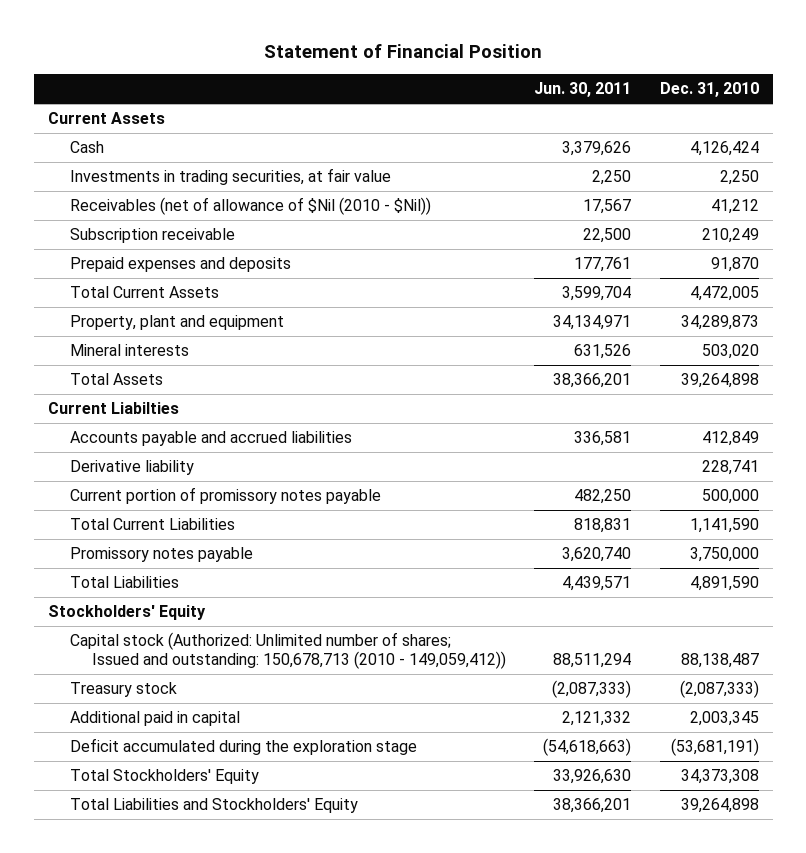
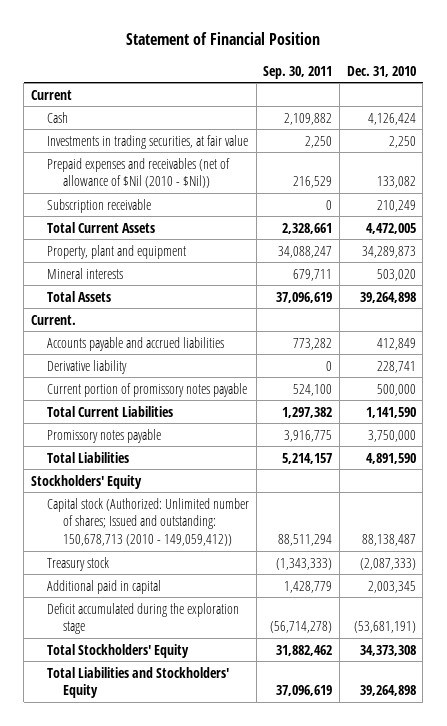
- | Jun. 30, 2011 | Dec. 31, 2010
+ | Sep. 30, 2011 | Dec. 31, 2010
- Current Assets
+ Current
- Receivables (net of allowance of $Nil (2010 - $Nil)) | 17,567 | 41,212
+ Prepaid expenses and receivables (net of allowance of $Nil (2010 - $Nil)) | 216,529 | 133,082
- Prepaid expenses and deposits | 177,761 | 91,870
- Current Liabilties
+ Current.

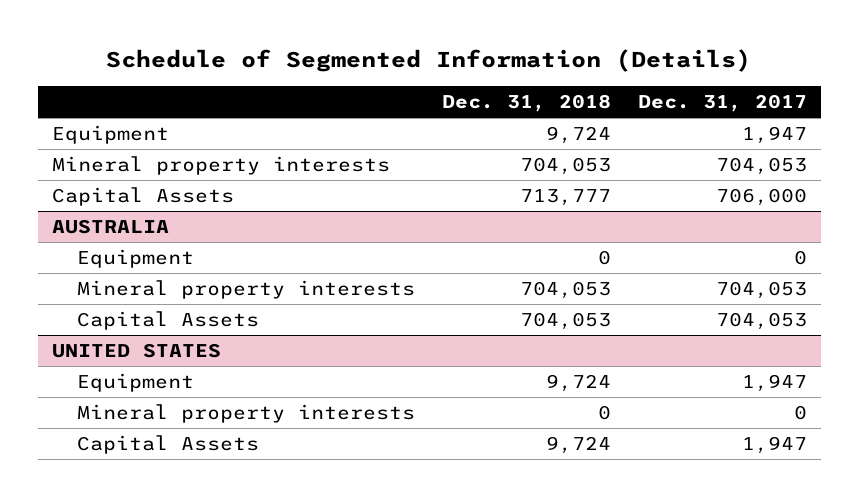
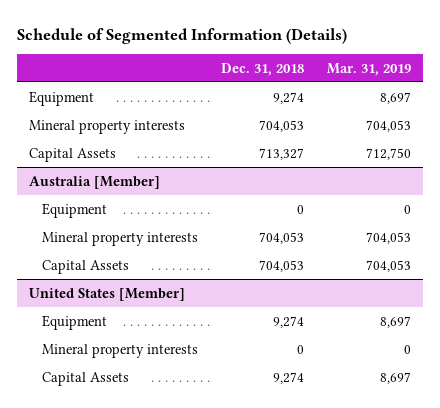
- | Dec. 31, 2018 | Dec. 31, 2017
+ | Dec. 31, 2018 | Mar. 31, 2019
- Equipment | 9,724 | 1,947
+ Equipment | 9,274 | 8,697
- Capital Assets | 713,777 | 706,000
- AUSTRALIA
+ Capital Assets | 713,327 | 712,750
+ Australia [Member]
- UNITED STATES
- Equipment | 9,724 | 1,947
+ United States [Member]
+ Equipment | 9,274 | 8,697
- Capital Assets | 9,724 | 1,947
+ Capital Assets | 9,274 | 8,697

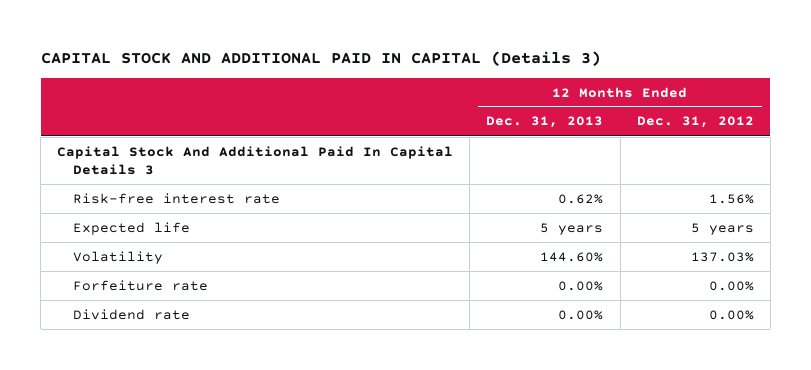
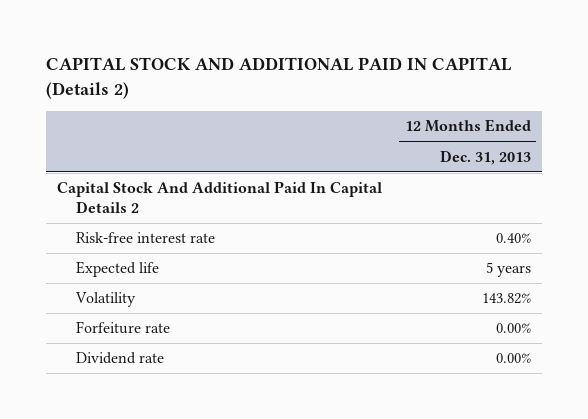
- CAPITAL STOCK AND ADDITIONAL PAID IN CAPITAL (Details 3)
+ CAPITAL STOCK AND ADDITIONAL PAID IN CAPITAL (Details 2)
- | 12 Months Ended Dec. 31, 2013 | 12 Months Ended Dec. 31, 2012
+ | 12 Months Ended Dec. 31, 2013
- Capital Stock And Additional Paid In Capital Details 3
- Risk-free interest rate | 0.62% | 1.56%
+ Capital Stock And Additional Paid In Capital Details 2
+ Risk-free interest rate | 0.40%
- Volatility | 144.60% | 137.03%
+ Volatility | 143.82%

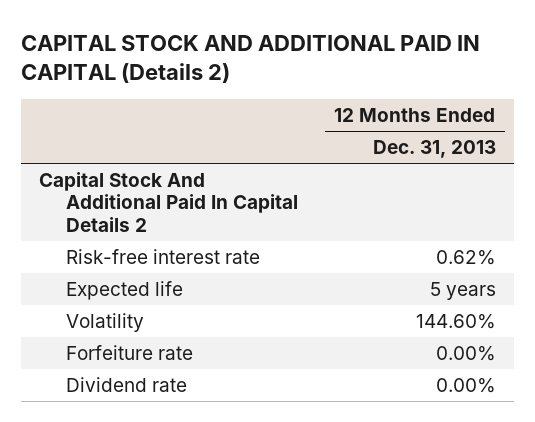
- Risk-free interest rate | 0.40%
+ Risk-free interest rate | 0.62%
- Volatility | 143.82%
+ Volatility | 144.60%

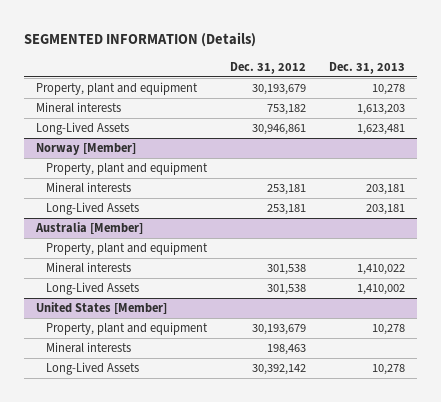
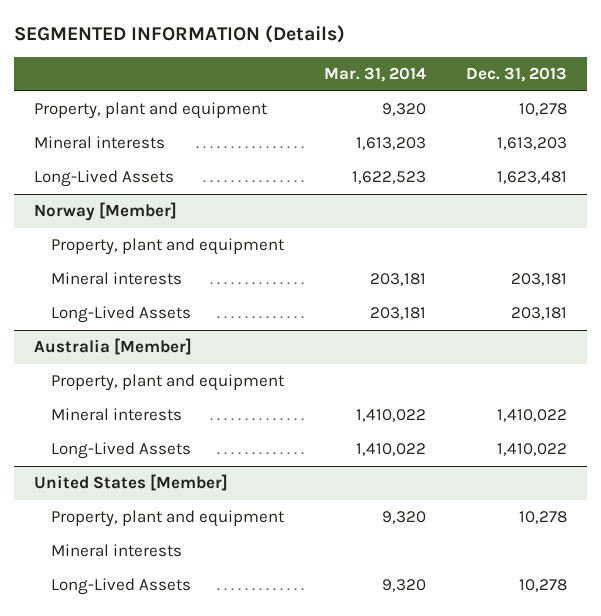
- | Dec. 31, 2012 | Dec. 31, 2013
+ | Mar. 31, 2014 | Dec. 31, 2013
@ Australia [Member]
- Long-Lived Assets | 301,538 | 1,410,002
+ Long-Lived Assets | 1,410,022 | 1,410,022

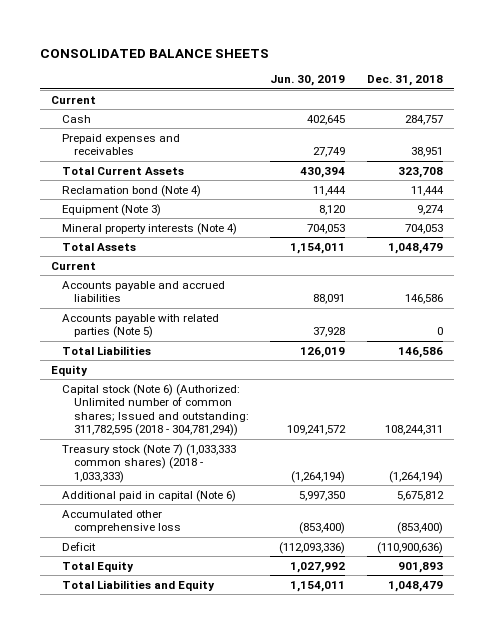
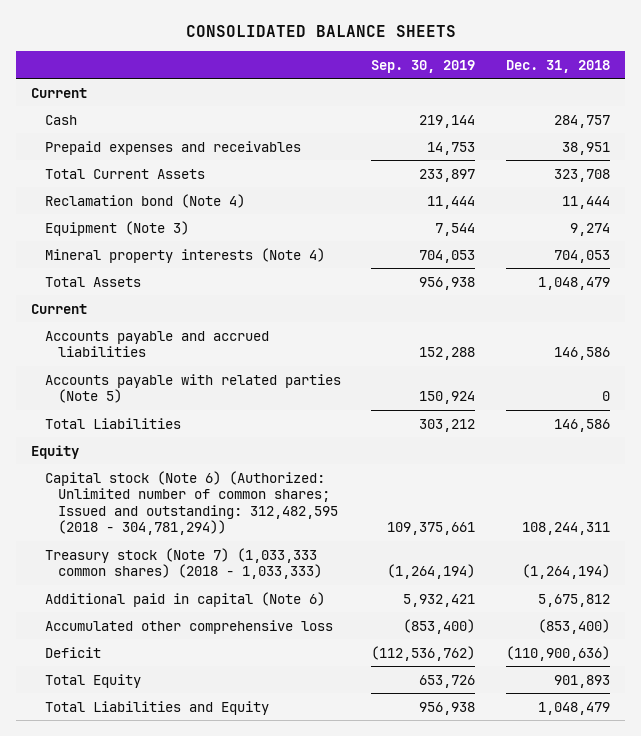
- | Jun. 30, 2019 | Dec. 31, 2018
+ | Sep. 30, 2019 | Dec. 31, 2018
- Capital stock (Note 6) (Authorized: Unlimited number of common shares; Issued and outstanding: 311,782,595 (2018 - 304,781,294)) | 109,241,572 | 108,244,311
+ Capital stock (Note 6) (Authorized: Unlimited number of common shares; Issued and outstanding: 312,482,595 (2018 - 304,781,294)) | 109,375,661 | 108,244,311

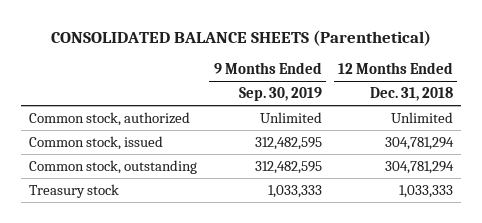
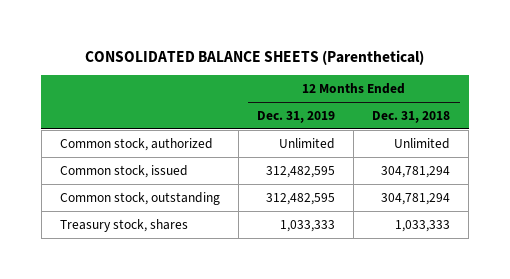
- | 9 Months Ended Sep. 30, 2019 | 12 Months Ended Dec. 31, 2018
+ | 12 Months Ended Dec. 31, 2019 | 12 Months Ended Dec. 31, 2018
- Treasury stock | 1,033,333 | 1,033,333
+ Treasury stock, shares | 1,033,333 | 1,033,333

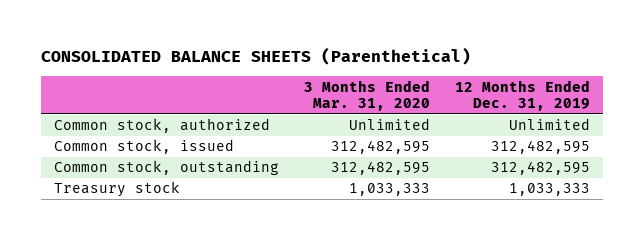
- | 12 Months Ended Dec. 31, 2019 | 12 Months Ended Dec. 31, 2018
+ | 3 Months Ended Mar. 31, 2020 | 12 Months Ended Dec. 31, 2019
- Treasury stock, shares | 1,033,333 | 1,033,333
+ Treasury stock | 1,033,333 | 1,033,333

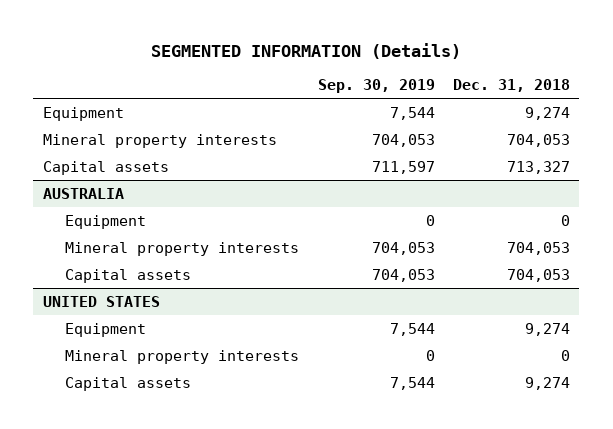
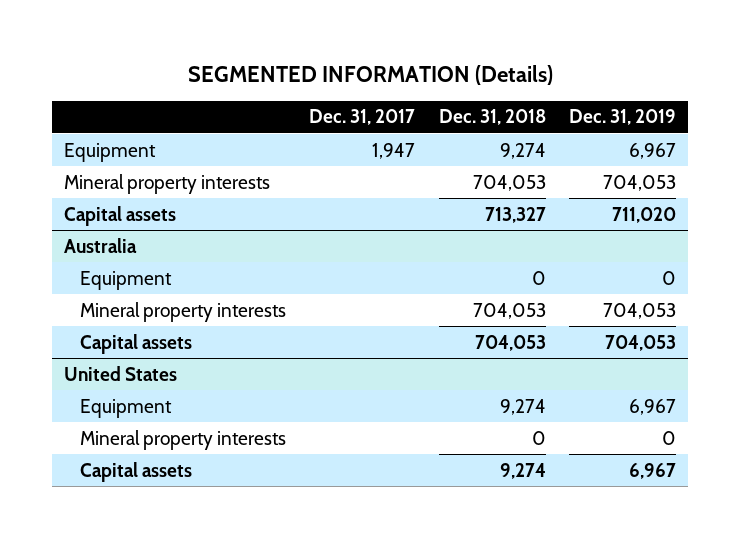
- | Sep. 30, 2019 | Dec. 31, 2018
+ | Dec. 31, 2017 | Dec. 31, 2018 | Dec. 31, 2019
- AUSTRALIA
+ Australia
- UNITED STATES
+ United States

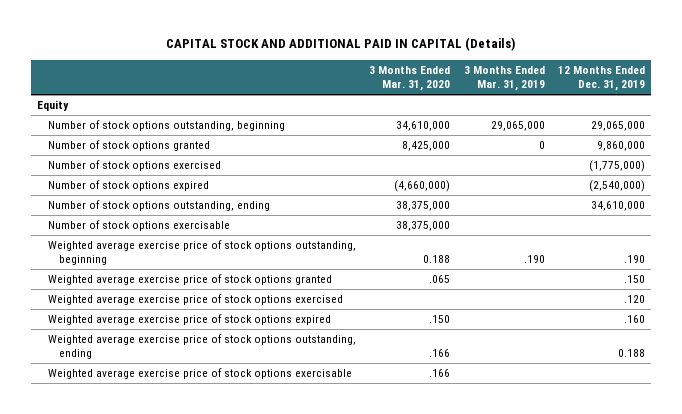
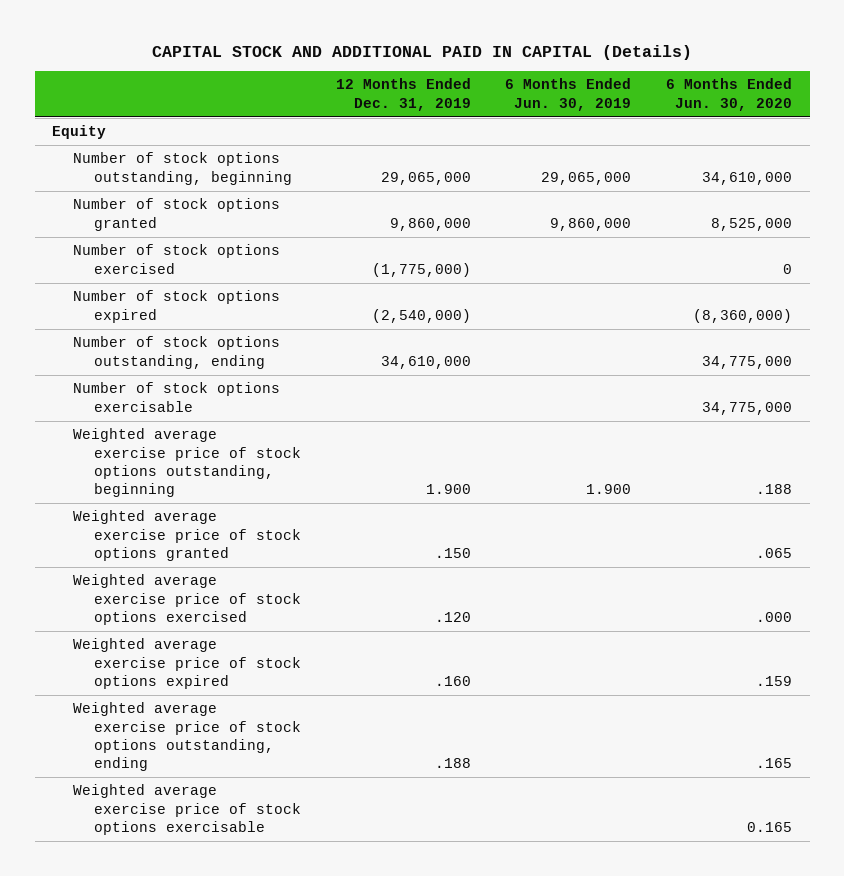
- | 3 Months Ended Mar. 31, 2020 | 3 Months Ended Mar. 31, 2019 | 12 Months Ended Dec. 31, 2019
+ | 12 Months Ended Dec. 31, 2019 | 6 Months Ended Jun. 30, 2019 | 6 Months Ended Jun. 30, 2020
- Weighted average exercise price of stock options outstanding, beginning | 0.188 | .190 | .190
+ Weighted average exercise price of stock options outstanding, beginning | 1.900 | 1.900 | .188
- Weighted average exercise price of stock options outstanding, ending | .166 | | 0.188
+ Weighted average exercise price of stock options outstanding, ending | .188 | | .165

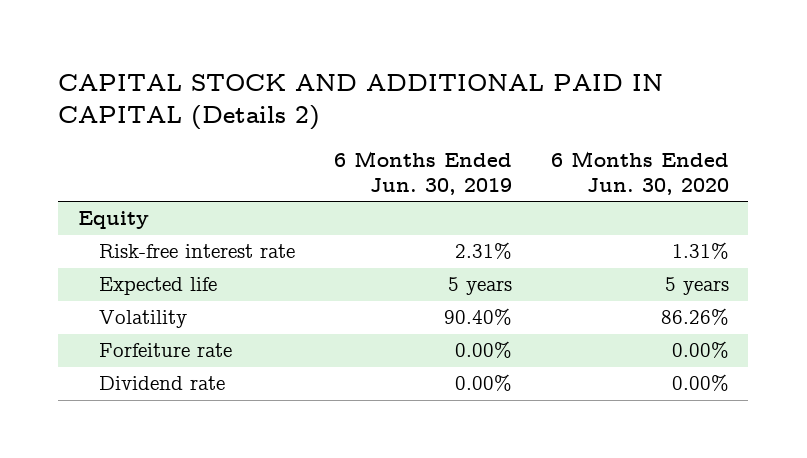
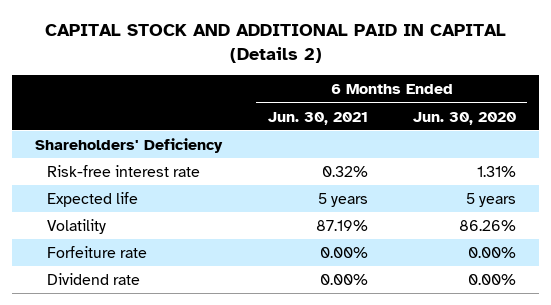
- | 6 Months Ended Jun. 30, 2019 | 6 Months Ended Jun. 30, 2020
+ | 6 Months Ended Jun. 30, 2021 | 6 Months Ended Jun. 30, 2020
- Equity
+ Shareholders' Deficiency

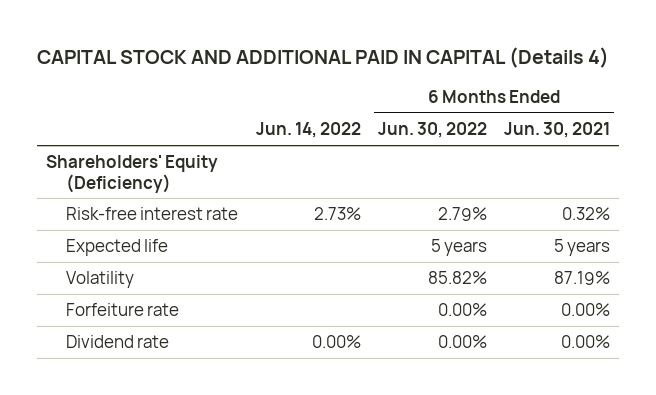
- CAPITAL STOCK AND ADDITIONAL PAID IN CAPITAL (Details 2)
+ CAPITAL STOCK AND ADDITIONAL PAID IN CAPITAL (Details 4)
- | 6 Months Ended Jun. 30, 2021 | 6 Months Ended Jun. 30, 2020
+ | Jun. 14, 2022 | 6 Months Ended Jun. 30, 2022 | 6 Months Ended Jun. 30, 2021
- Shareholders' Deficiency
+ Shareholders' Equity (Deficiency)

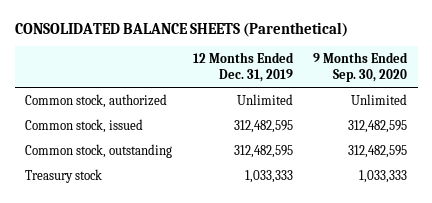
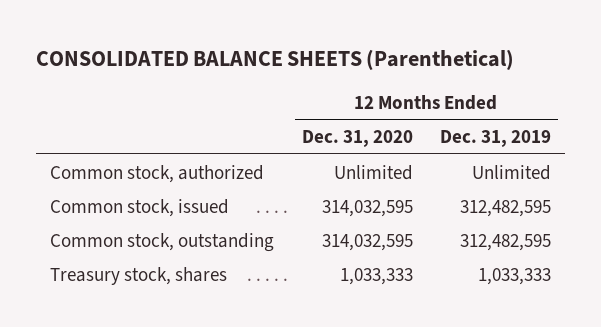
- | 12 Months Ended Dec. 31, 2019 | 9 Months Ended Sep. 30, 2020
+ | 12 Months Ended Dec. 31, 2020 | 12 Months Ended Dec. 31, 2019
- Treasury stock | 1,033,333 | 1,033,333
+ Treasury stock, shares | 1,033,333 | 1,033,333

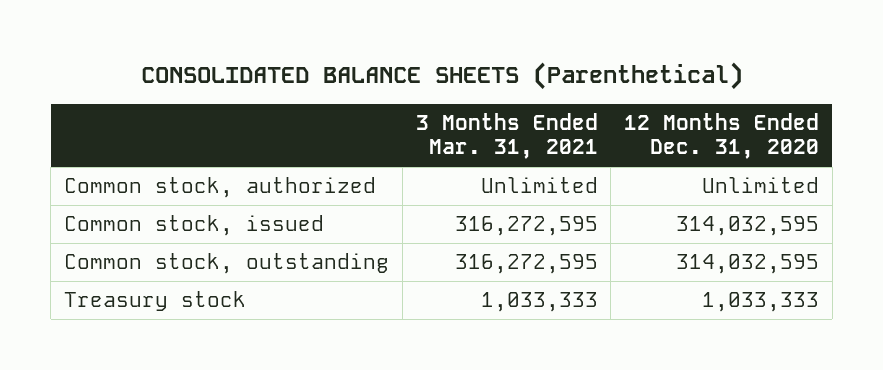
- | 12 Months Ended Dec. 31, 2020 | 12 Months Ended Dec. 31, 2019
+ | 3 Months Ended Mar. 31, 2021 | 12 Months Ended Dec. 31, 2020
- Treasury stock, shares | 1,033,333 | 1,033,333
+ Treasury stock | 1,033,333 | 1,033,333

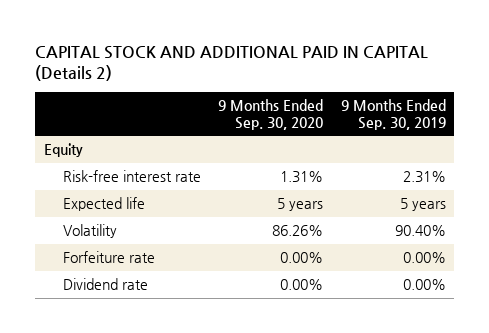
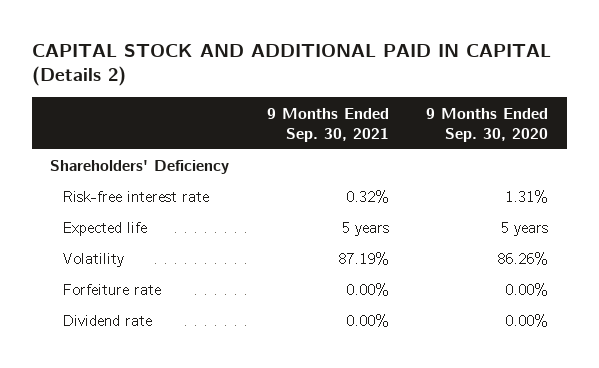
- | 9 Months Ended Sep. 30, 2020 | 9 Months Ended Sep. 30, 2019
+ | 9 Months Ended Sep. 30, 2021 | 9 Months Ended Sep. 30, 2020
- Equity
+ Shareholders' Deficiency

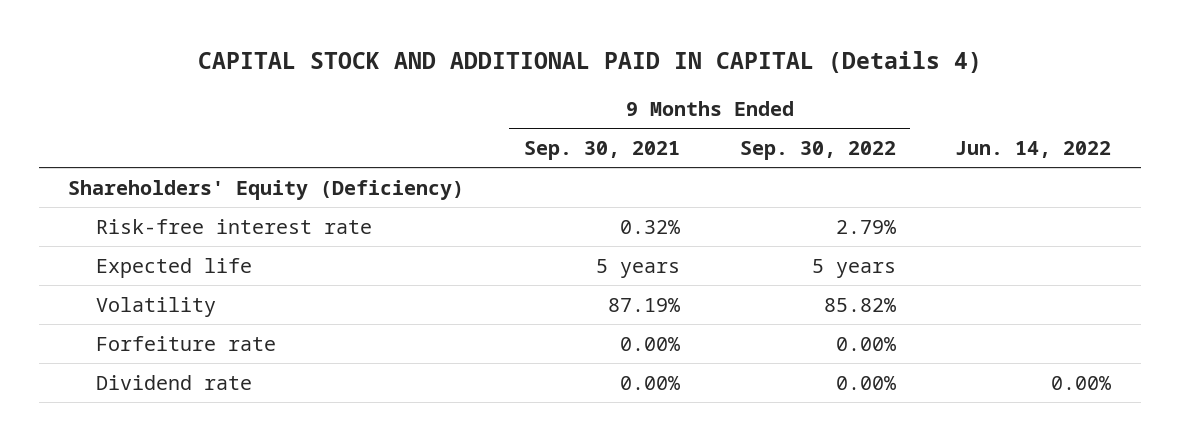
- CAPITAL STOCK AND ADDITIONAL PAID IN CAPITAL (Details 2)
+ CAPITAL STOCK AND ADDITIONAL PAID IN CAPITAL (Details 4)
- | 9 Months Ended Sep. 30, 2021 | 9 Months Ended Sep. 30, 2020
+ | 9 Months Ended Sep. 30, 2021 | 9 Months Ended Sep. 30, 2022 | Jun. 14, 2022
- Shareholders' Deficiency
+ Shareholders' Equity (Deficiency)

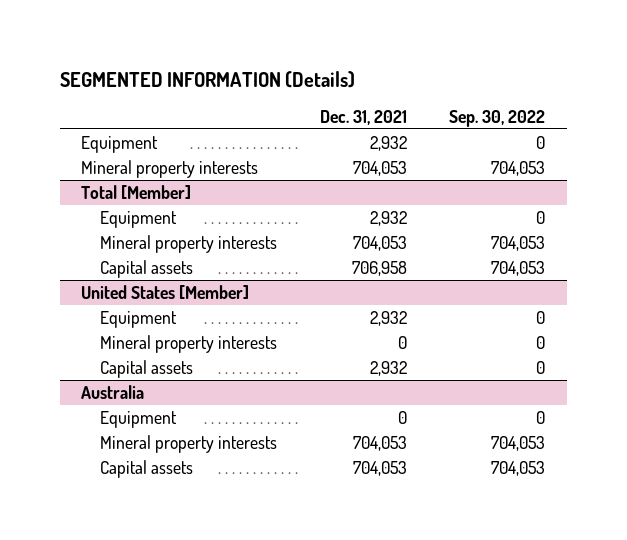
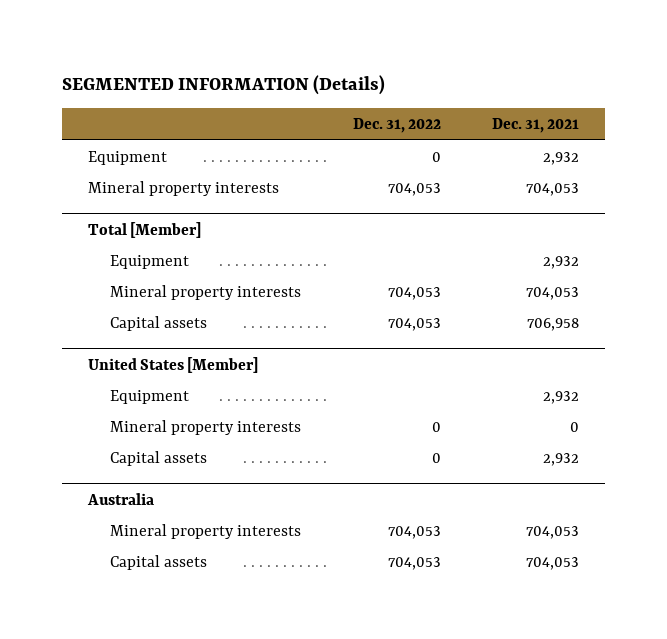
- | Dec. 31, 2021 | Sep. 30, 2022
+ | Dec. 31, 2022 | Dec. 31, 2021
@ Australia
- Equipment | 0 | 0

